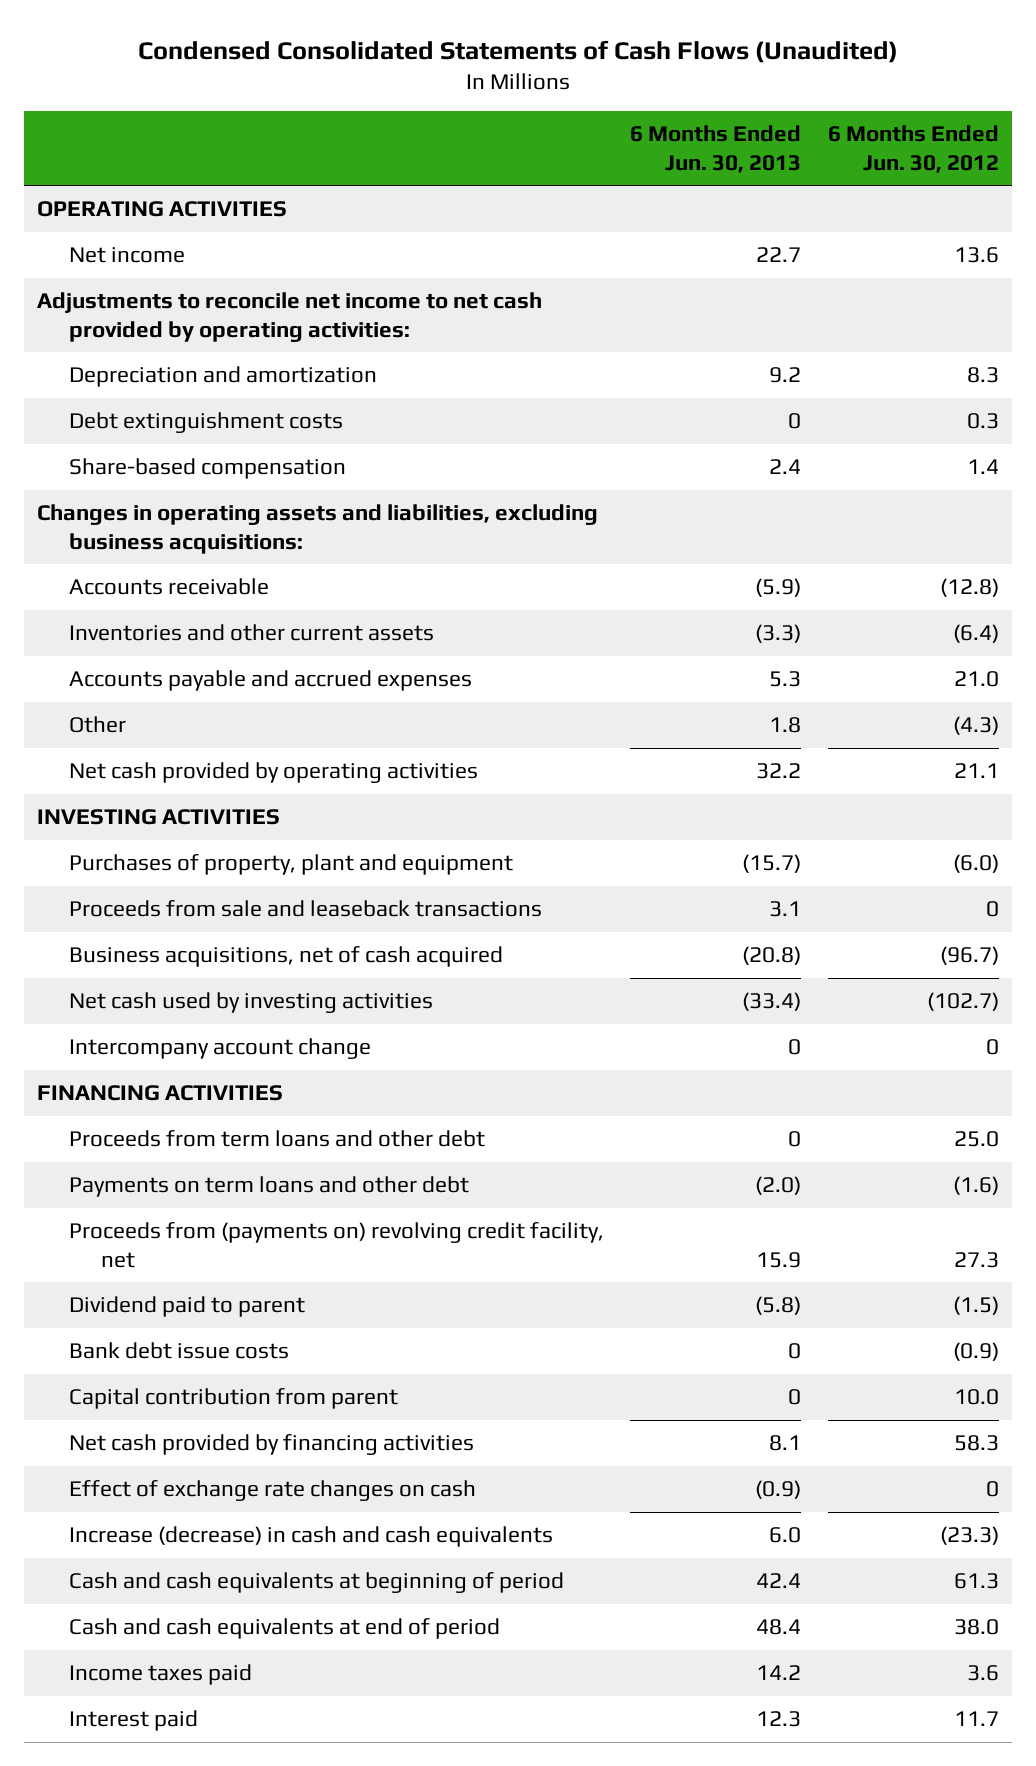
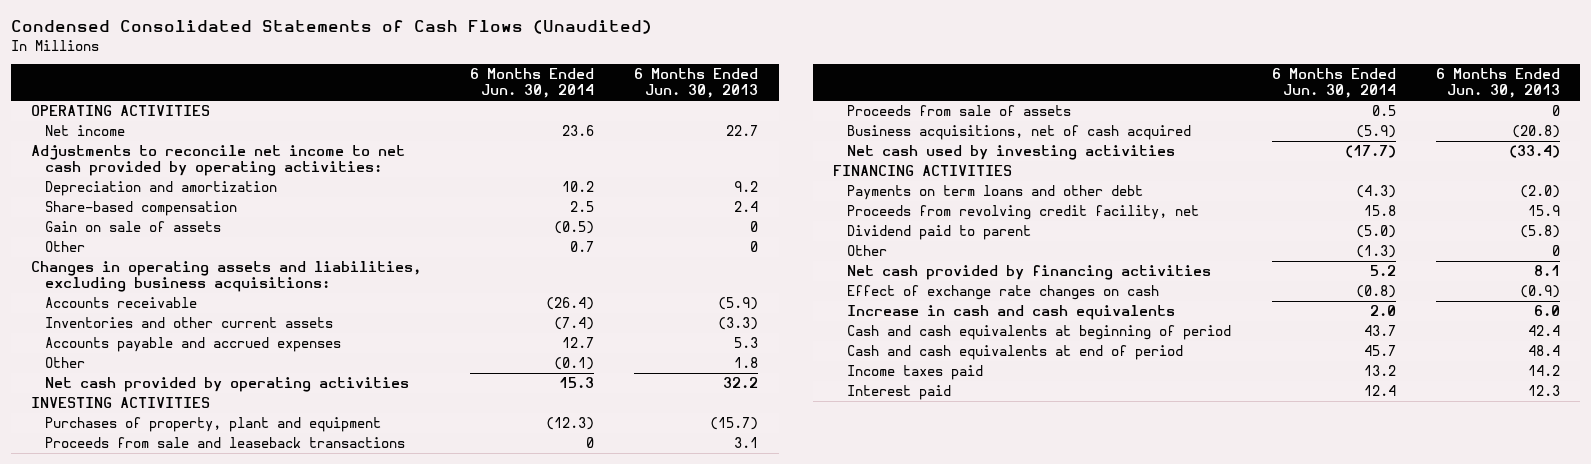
- | 6 Months Ended Jun. 30, 2013 | 6 Months Ended Jun. 30, 2012
+ | 6 Months Ended Jun. 30, 2014 | 6 Months Ended Jun. 30, 2013
- Debt extinguishment costs | 0 | 0.3
+ Gain on sale of assets | (0.5) | 0
+ Other | 0.7 | 0
+ Proceeds from sale of assets | 0.5 | 0
- Intercompany account change | 0 | 0
- Proceeds from term loans and other debt | 0 | 25.0
- Proceeds from (payments on) revolving credit facility, net | 15.9 | 27.3
+ Proceeds from revolving credit facility, net | 15.8 | 15.9
- Bank debt issue costs | 0 | (0.9)
- Capital contribution from parent | 0 | 10.0
+ Other | (1.3) | 0
- Increase (decrease) in cash and cash equivalents | 6.0 | (23.3)
+ Increase in cash and cash equivalents | 2.0 | 6.0

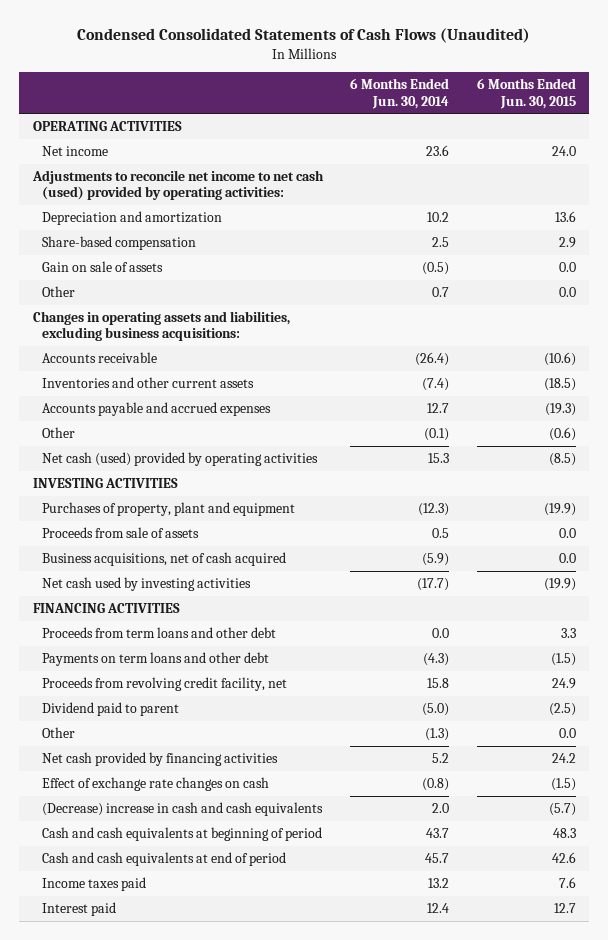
- | 6 Months Ended Jun. 30, 2014 | 6 Months Ended Jun. 30, 2013
+ | 6 Months Ended Jun. 30, 2014 | 6 Months Ended Jun. 30, 2015
- Adjustments to reconcile net income to net cash provided by operating activities:
+ Adjustments to reconcile net income to net cash (used) provided by operating activities:
- Net cash provided by operating activities | 15.3 | 32.2
+ Net cash (used) provided by operating activities | 15.3 | (8.5)
- Proceeds from sale and leaseback transactions | 0 | 3.1
+ Proceeds from term loans and other debt | 0.0 | 3.3
- Increase in cash and cash equivalents | 2.0 | 6.0
+ (Decrease) increase in cash and cash equivalents | 2.0 | (5.7)

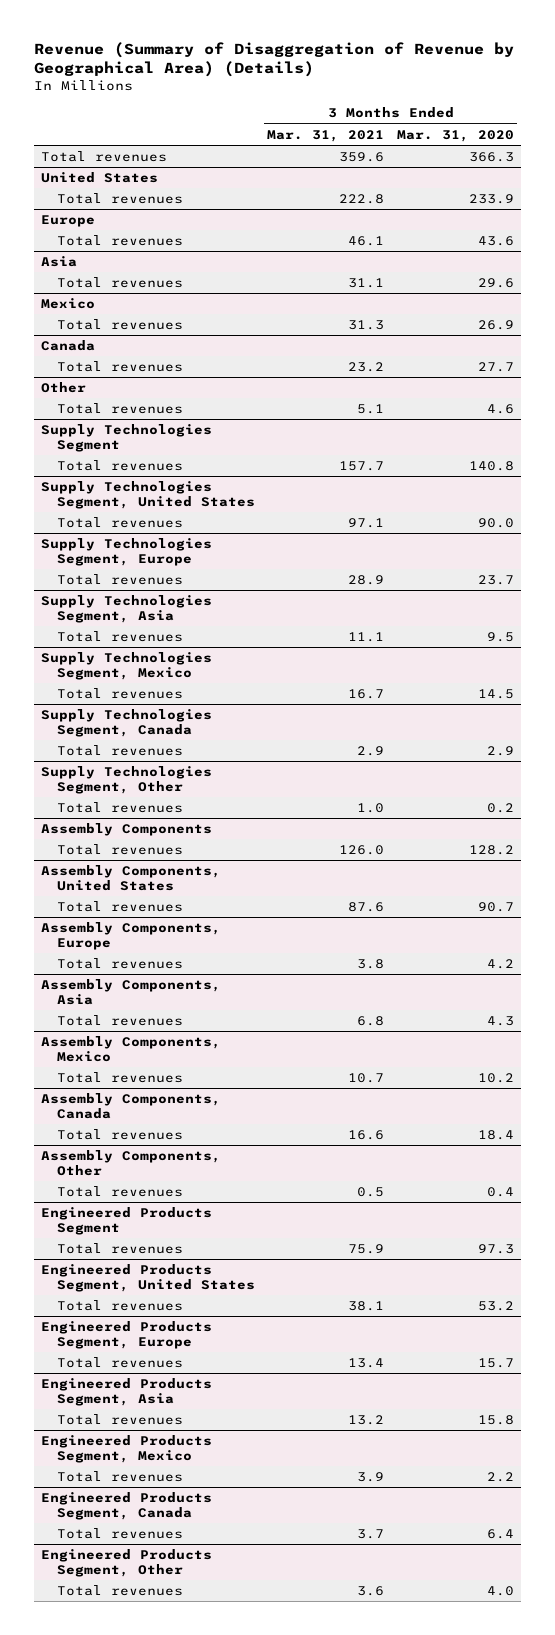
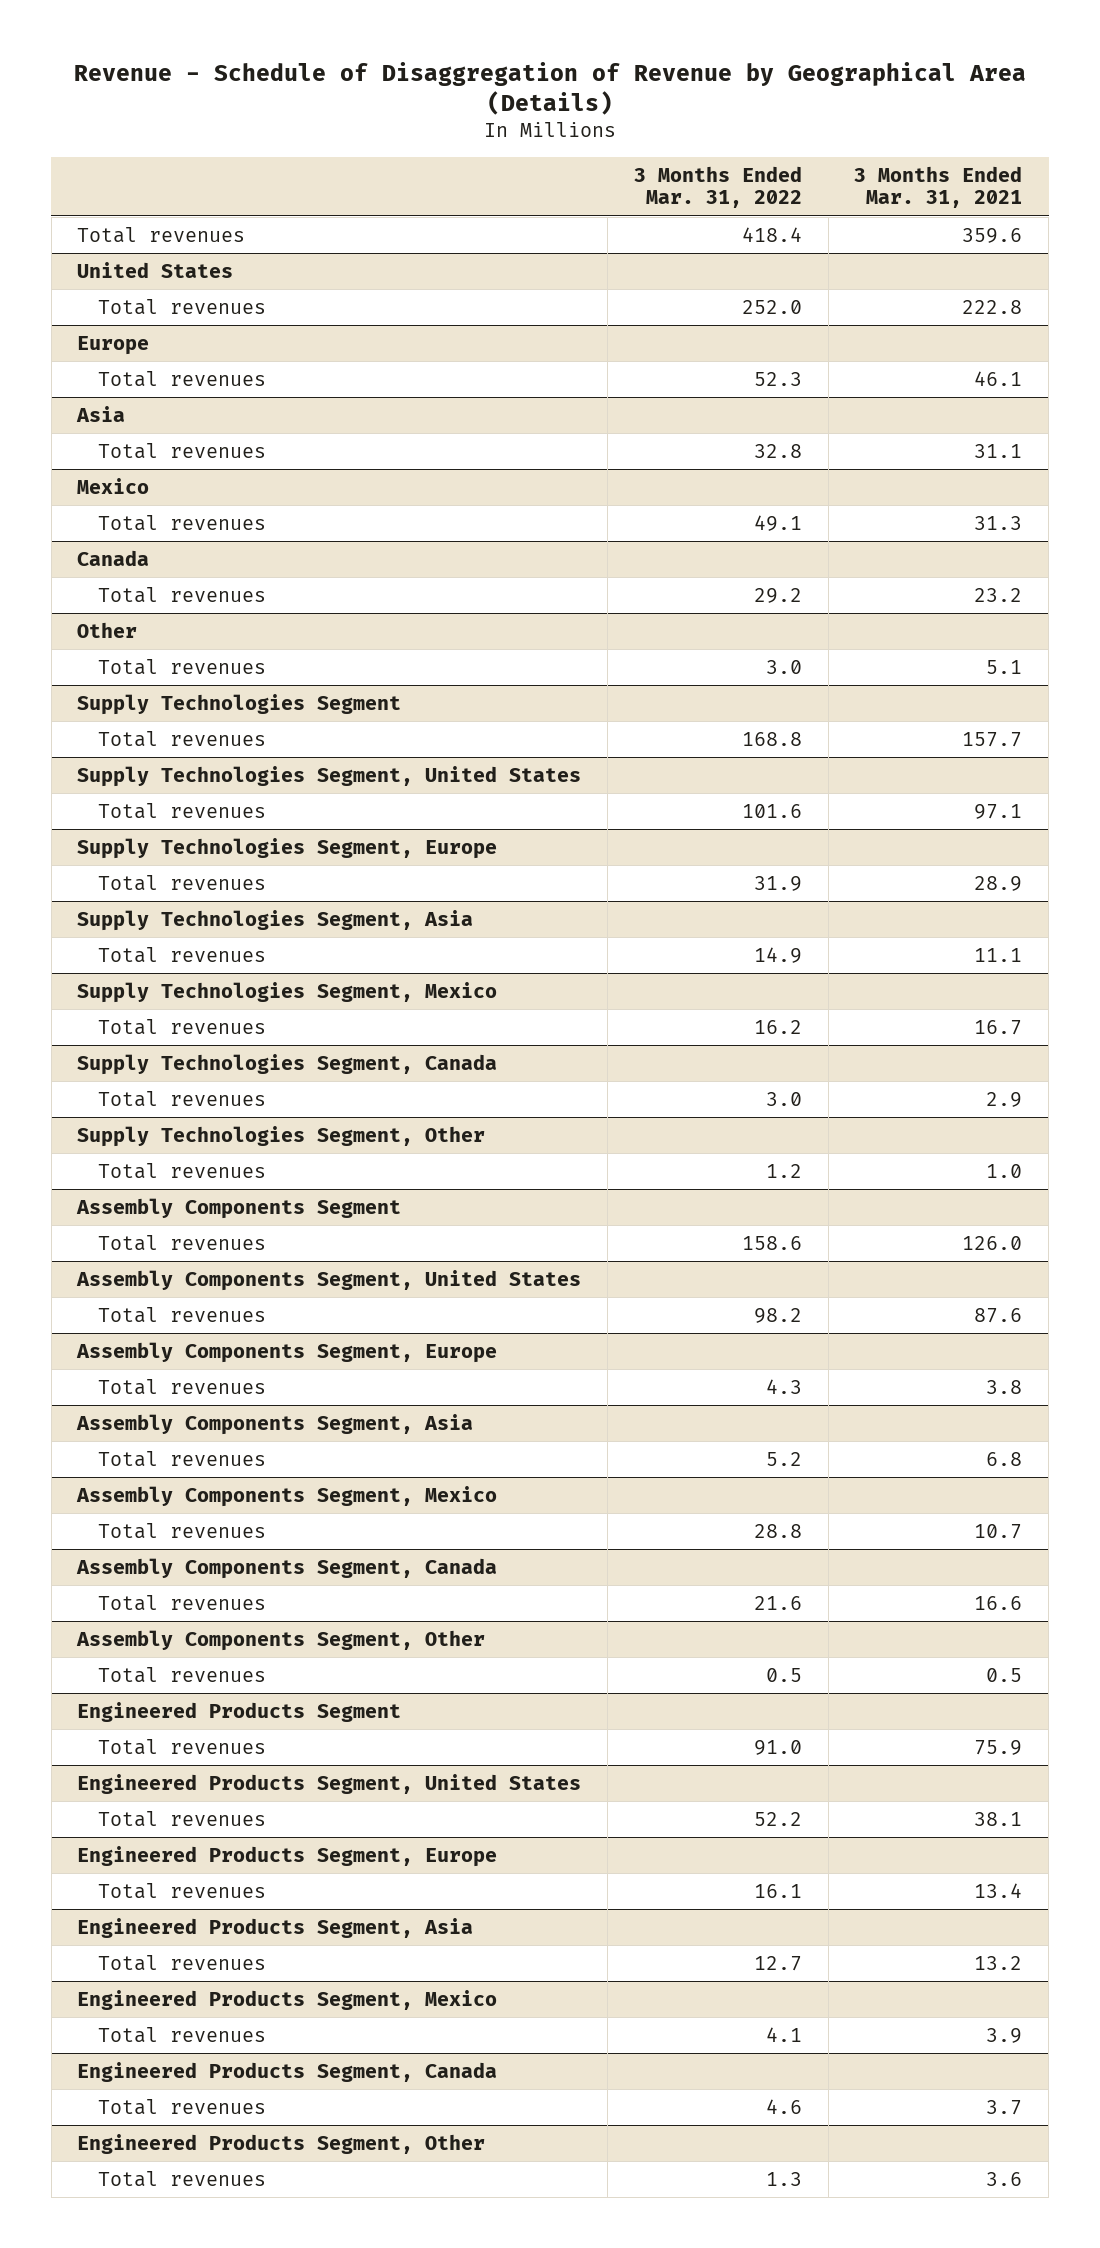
- Revenue (Summary of Disaggregation of Revenue by Geographical Area) (Details)
+ Revenue - Schedule of Disaggregation of Revenue by Geographical Area (Details)
- | 3 Months Ended Mar. 31, 2021 | 3 Months Ended Mar. 31, 2020
+ | 3 Months Ended Mar. 31, 2022 | 3 Months Ended Mar. 31, 2021
- Assembly Components
+ Assembly Components Segment
- Assembly Components, United States
+ Assembly Components Segment, United States
- Assembly Components, Europe
+ Assembly Components Segment, Europe
- Assembly Components, Asia
+ Assembly Components Segment, Asia
- Assembly Components, Mexico
+ Assembly Components Segment, Mexico
- Assembly Components, Canada
+ Assembly Components Segment, Canada
- Assembly Components, Other
+ Assembly Components Segment, Other

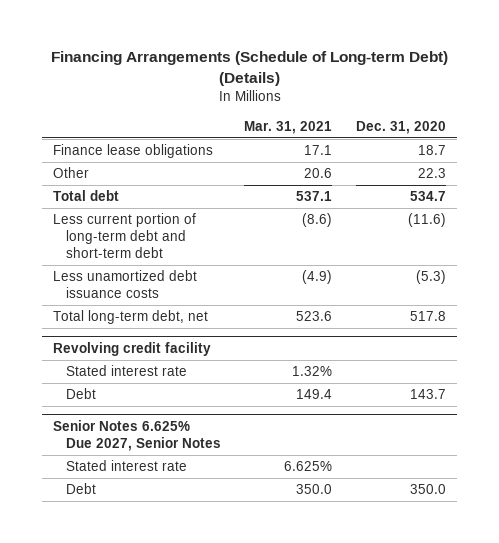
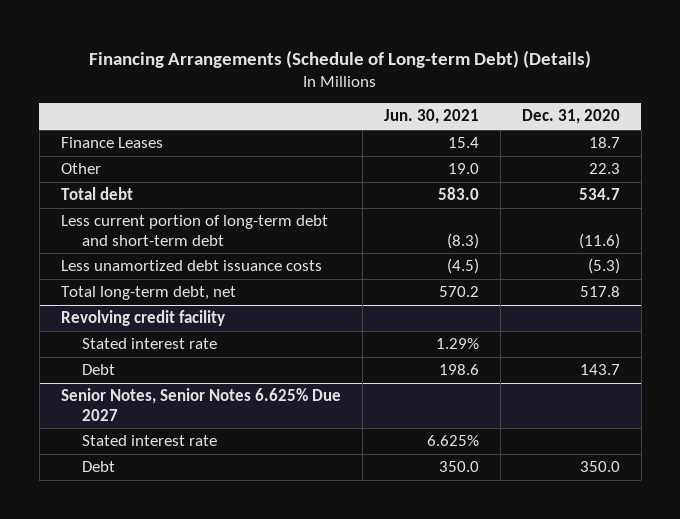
- | Mar. 31, 2021 | Dec. 31, 2020
+ | Jun. 30, 2021 | Dec. 31, 2020
- Finance lease obligations | 17.1 | 18.7
+ Finance Leases | 15.4 | 18.7
- Senior Notes 6.625% Due 2027, Senior Notes
+ Senior Notes, Senior Notes 6.625% Due 2027

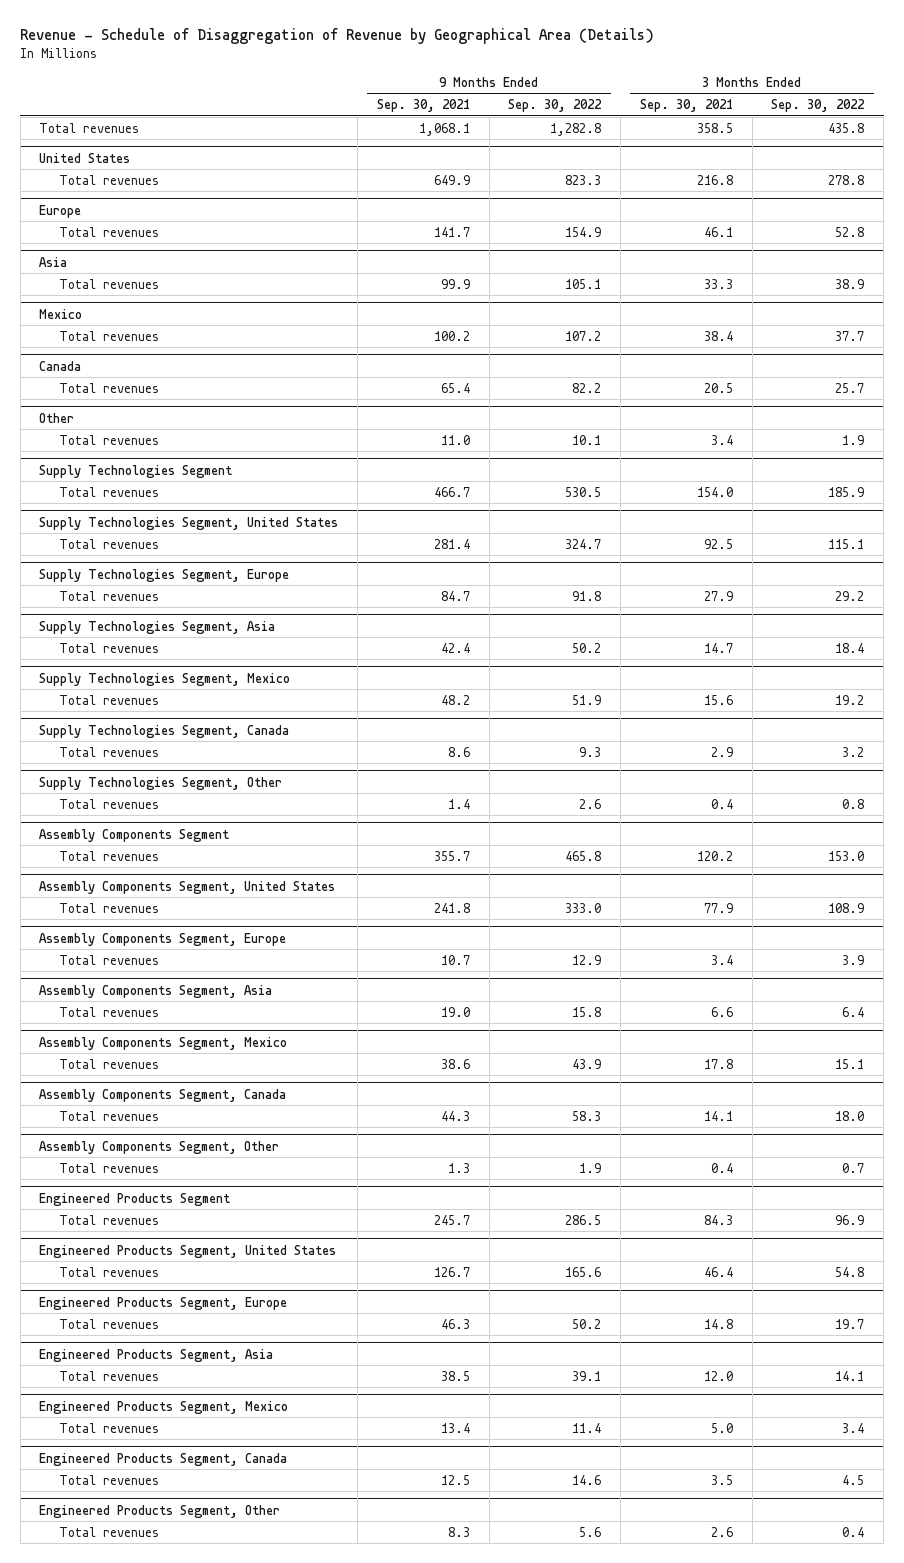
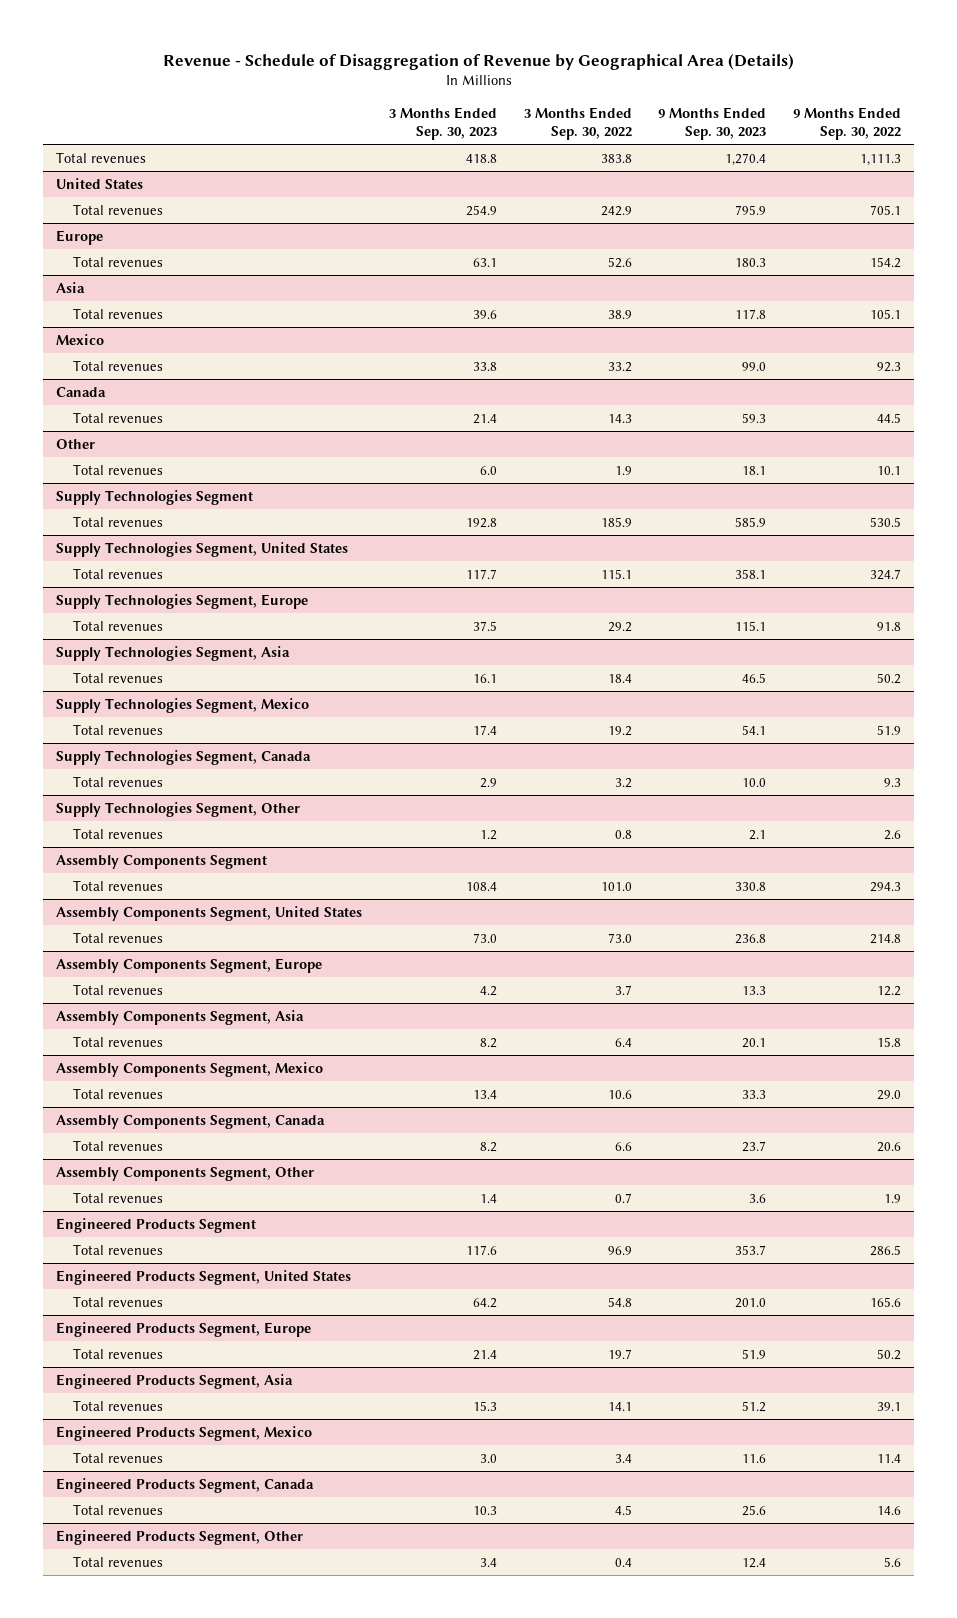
- | 9 Months Ended Sep. 30, 2021 | 9 Months Ended Sep. 30, 2022 | 3 Months Ended Sep. 30, 2021 | 3 Months Ended Sep. 30, 2022
+ | 3 Months Ended Sep. 30, 2023 | 3 Months Ended Sep. 30, 2022 | 9 Months Ended Sep. 30, 2023 | 9 Months Ended Sep. 30, 2022
- Total revenues | 1,068.1 | 1,282.8 | 358.5 | 435.8
+ Total revenues | 418.8 | 383.8 | 1,270.4 | 1,111.3
@ United States
- Total revenues | 649.9 | 823.3 | 216.8 | 278.8
+ Total revenues | 254.9 | 242.9 | 795.9 | 705.1
@ Europe
- Total revenues | 141.7 | 154.9 | 46.1 | 52.8
+ Total revenues | 63.1 | 52.6 | 180.3 | 154.2
@ Mexico
- Total revenues | 100.2 | 107.2 | 38.4 | 37.7
+ Total revenues | 33.8 | 33.2 | 99.0 | 92.3
@ Canada
- Total revenues | 65.4 | 82.2 | 20.5 | 25.7
+ Total revenues | 21.4 | 14.3 | 59.3 | 44.5
@ Assembly Components Segment
- Total revenues | 355.7 | 465.8 | 120.2 | 153.0
+ Total revenues | 108.4 | 101.0 | 330.8 | 294.3
@ Assembly Components Segment, United States
- Total revenues | 241.8 | 333.0 | 77.9 | 108.9
+ Total revenues | 73.0 | 73.0 | 236.8 | 214.8
@ Assembly Components Segment, Europe
- Total revenues | 10.7 | 12.9 | 3.4 | 3.9
+ Total revenues | 4.2 | 3.7 | 13.3 | 12.2
@ Assembly Components Segment, Mexico
- Total revenues | 38.6 | 43.9 | 17.8 | 15.1
+ Total revenues | 13.4 | 10.6 | 33.3 | 29.0
@ Assembly Components Segment, Canada
- Total revenues | 44.3 | 58.3 | 14.1 | 18.0
+ Total revenues | 8.2 | 6.6 | 23.7 | 20.6

